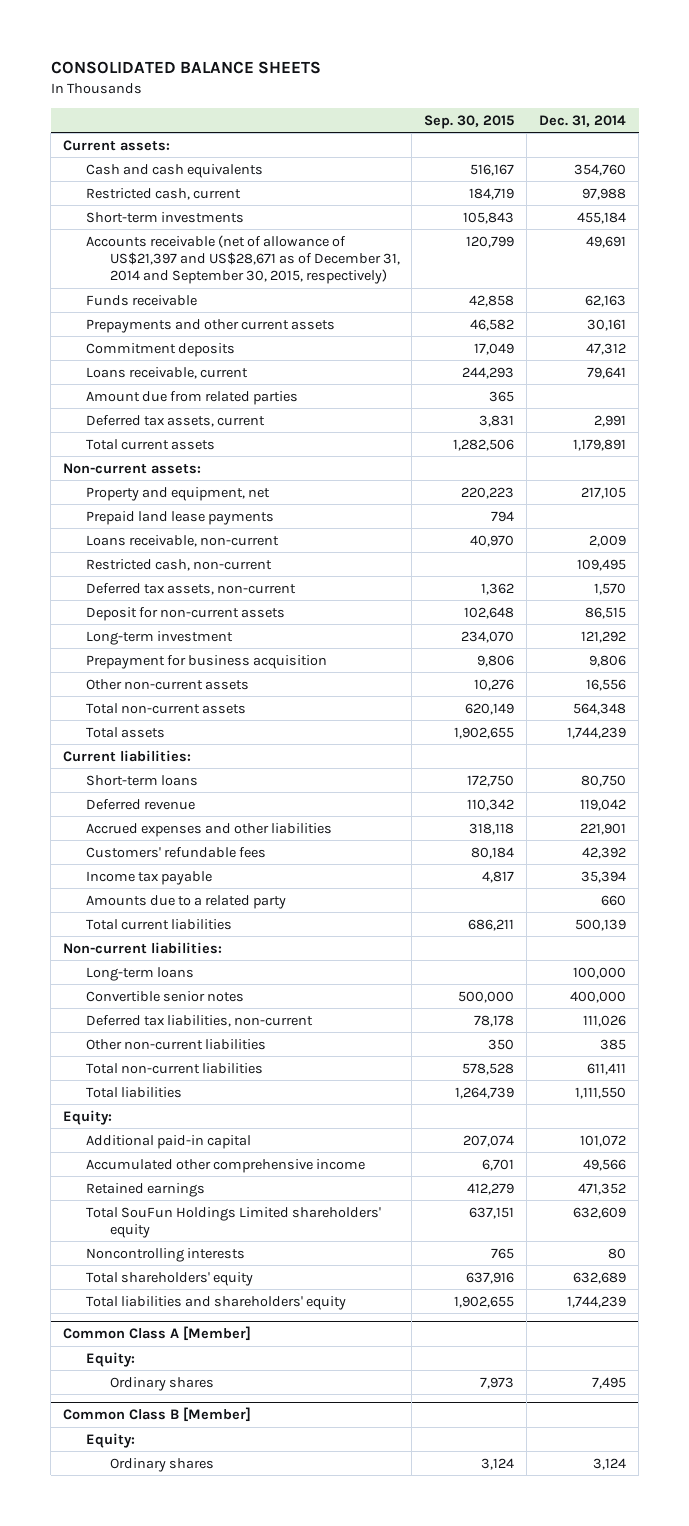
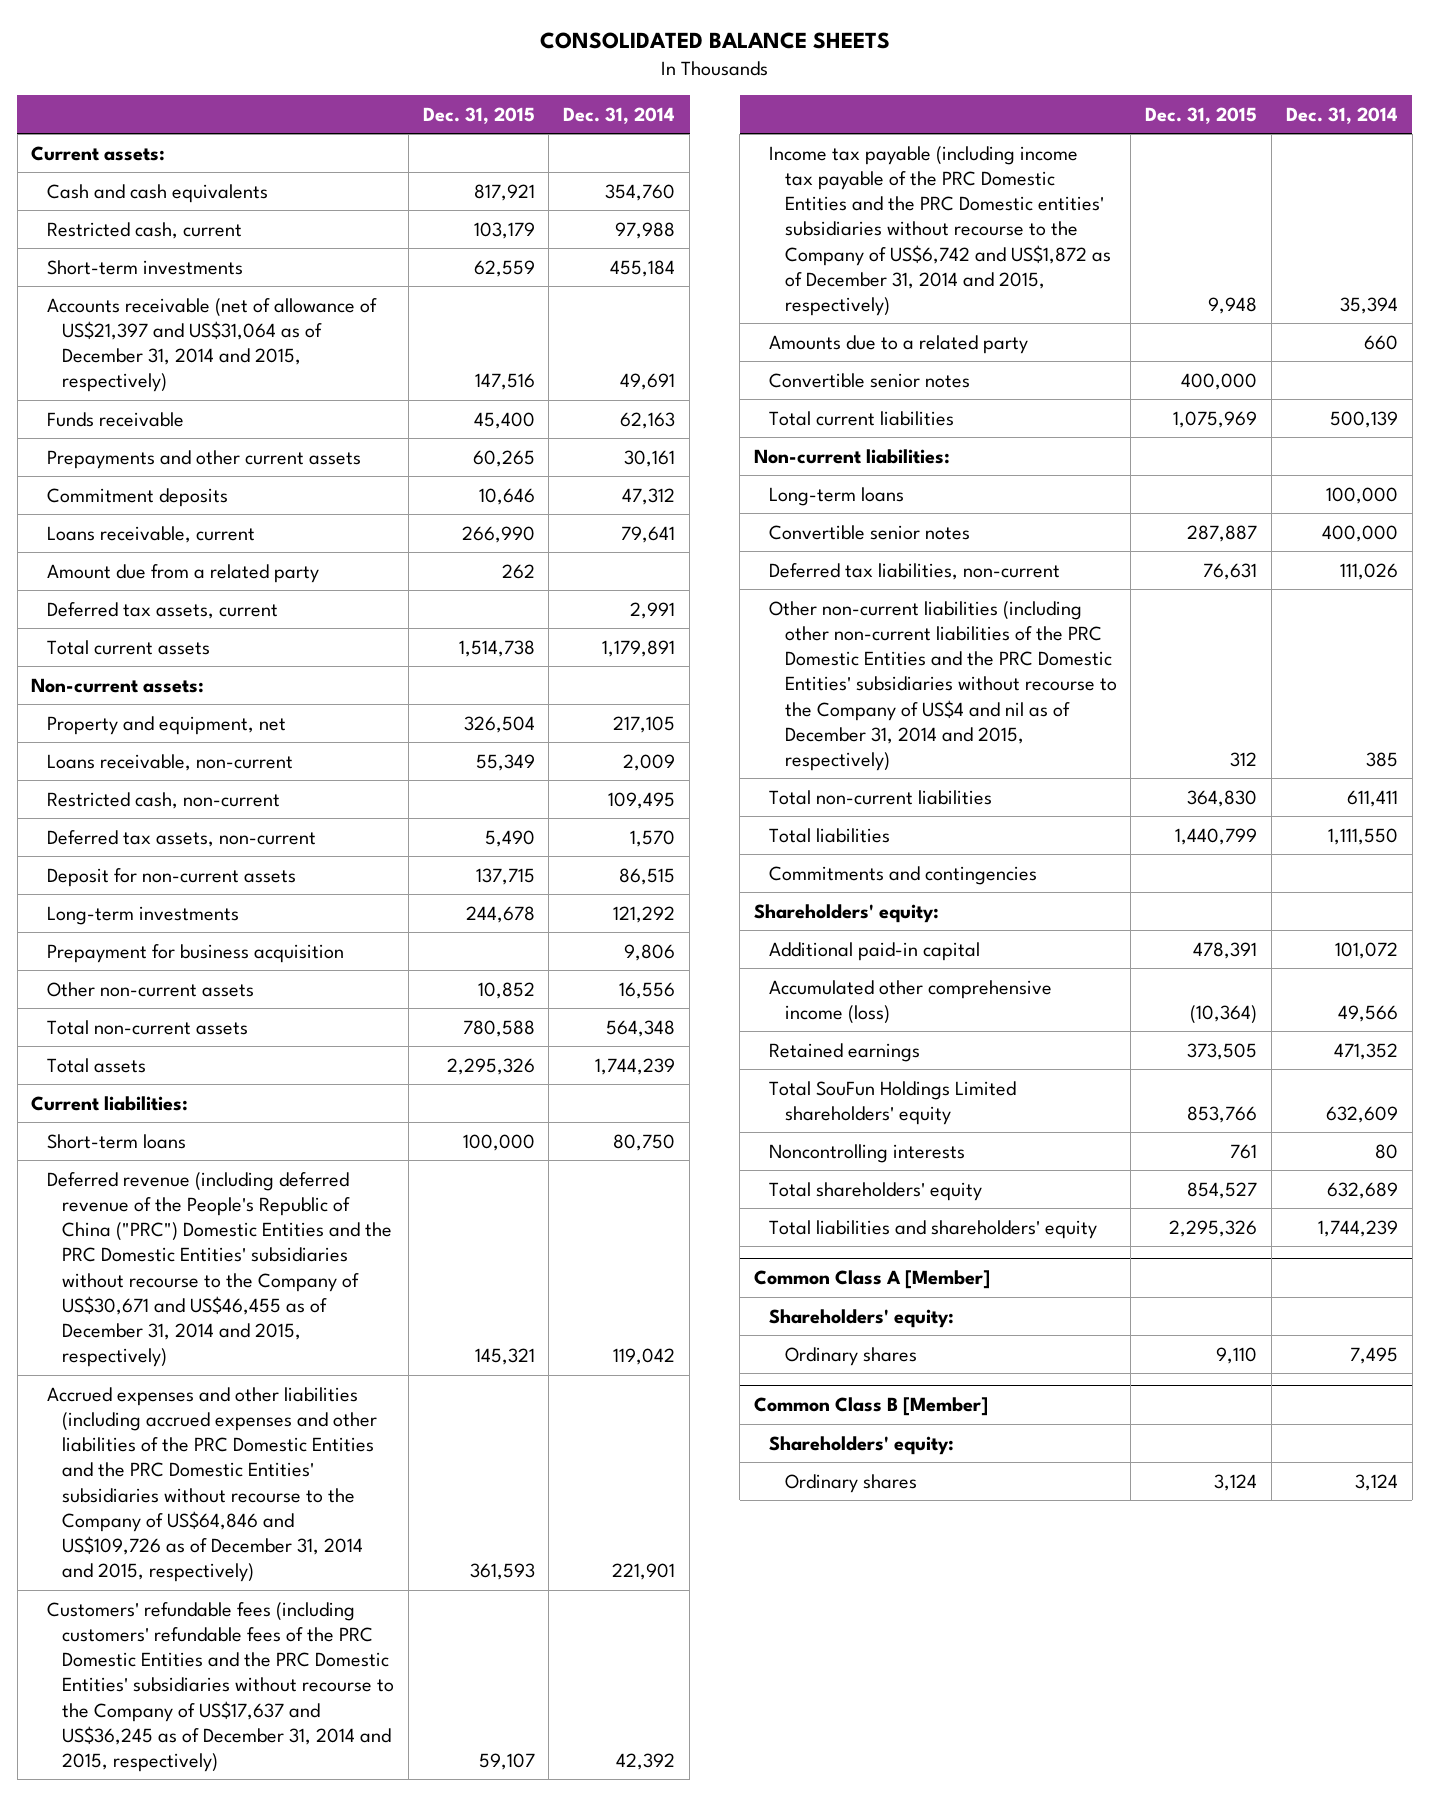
- | Sep. 30, 2015 | Dec. 31, 2014
+ | Dec. 31, 2015 | Dec. 31, 2014
- Accounts receivable (net of allowance of US$21,397 and US$28,671 as of December 31, 2014 and September 30, 2015, respectively) | 120,799 | 49,691
+ Accounts receivable (net of allowance of US$21,397 and US$31,064 as of December 31, 2014 and 2015, respectively) | 147,516 | 49,691
- Amount due from related parties | 365 |
+ Amount due from a related party | 262 |
- Prepaid land lease payments | 794 |
- Long-term investment | 234,070 | 121,292
+ Long-term investments | 244,678 | 121,292
- Deferred revenue | 110,342 | 119,042
- Accrued expenses and other liabilities | 318,118 | 221,901
- Customers' refundable fees | 80,184 | 42,392
- Income tax payable | 4,817 | 35,394
+ Deferred revenue (including deferred revenue of the People's Republic of China ("PRC") Domestic Entities and the PRC Domestic Entities' subsidiaries without recourse to the Company of US$30,671 and US$46,455 as of December 31, 2014 and 2015, respectively) | 145,321 | 119,042
+ Accrued expenses and other liabilities (including accrued expenses and other liabilities of the PRC Domestic Entities and the PRC Domestic Entities' subsidiaries without recourse to the Company of US$64,846 and US$109,726 as of December 31, 2014 and 2015, respectively) | 361,593 | 221,901
+ Customers' refundable fees (including customers' refundable fees of the PRC Domestic Entities and the PRC Domestic Entities' subsidiaries without recourse to the Company of US$17,637 and US$36,245 as of December 31, 2014 and 2015, respectively) | 59,107 | 42,392
+ Income tax payable (including income tax payable of the PRC Domestic Entities and the PRC Domestic entities' subsidiaries without recourse to the Company of US$6,742 and US$1,872 as of December 31, 2014 and 2015, respectively) | 9,948 | 35,394
+ Convertible senior notes | 400,000 |
- Other non-current liabilities | 350 | 385
+ Other non-current liabilities (including other non-current liabilities of the PRC Domestic Entities and the PRC Domestic Entities' subsidiaries without recourse to the Company of US$4 and nil as of December 31, 2014 and 2015, respectively) | 312 | 385
- Equity:
+ Commitments and contingencies
+ Shareholders' equity:
- Accumulated other comprehensive income | 6,701 | 49,566
+ Accumulated other comprehensive income (loss) | (10,364) | 49,566
@ Common Class A [Member]
- Equity:
+ Shareholders' equity:
@ Common Class B [Member]
- Equity:
+ Shareholders' equity:

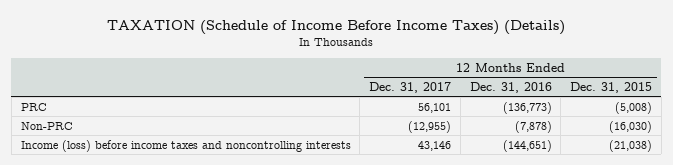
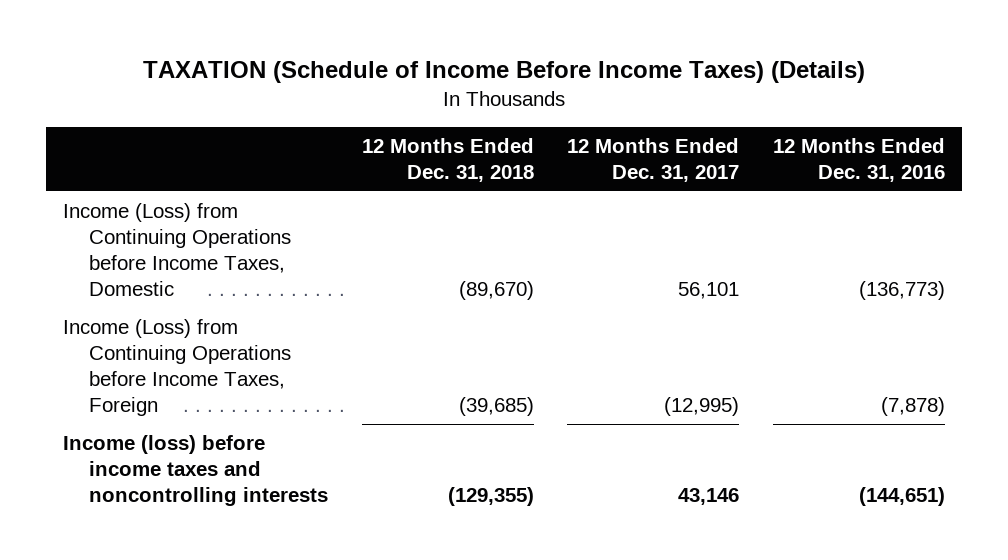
- | 12 Months Ended Dec. 31, 2017 | 12 Months Ended Dec. 31, 2016 | 12 Months Ended Dec. 31, 2015
+ | 12 Months Ended Dec. 31, 2018 | 12 Months Ended Dec. 31, 2017 | 12 Months Ended Dec. 31, 2016
- PRC | 56,101 | (136,773) | (5,008)
- Non-PRC | (12,955) | (7,878) | (16,030)
+ Income (Loss) from Continuing Operations before Income Taxes, Domestic | (89,670) | 56,101 | (136,773)
+ Income (Loss) from Continuing Operations before Income Taxes, Foreign | (39,685) | (12,995) | (7,878)

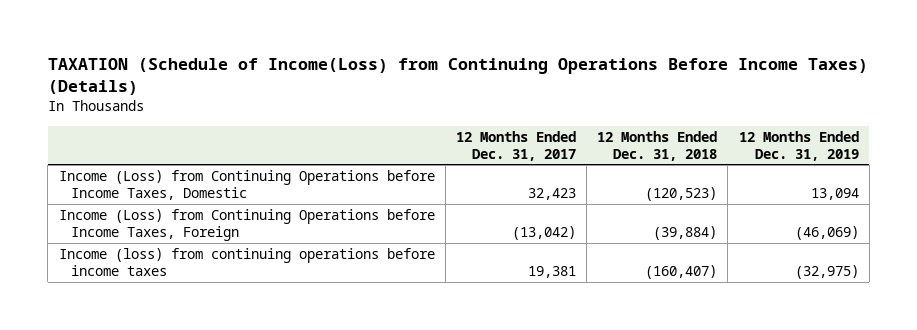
- TAXATION (Schedule of Income Before Income Taxes) (Details)
+ TAXATION (Schedule of Income(Loss) from Continuing Operations Before Income Taxes) (Details)
- | 12 Months Ended Dec. 31, 2018 | 12 Months Ended Dec. 31, 2017 | 12 Months Ended Dec. 31, 2016
+ | 12 Months Ended Dec. 31, 2017 | 12 Months Ended Dec. 31, 2018 | 12 Months Ended Dec. 31, 2019
- Income (Loss) from Continuing Operations before Income Taxes, Domestic | (89,670) | 56,101 | (136,773)
- Income (Loss) from Continuing Operations before Income Taxes, Foreign | (39,685) | (12,995) | (7,878)
- Income (loss) before income taxes and noncontrolling interests | (129,355) | 43,146 | (144,651)
+ Income (Loss) from Continuing Operations before Income Taxes, Domestic | 32,423 | (120,523) | 13,094
+ Income (Loss) from Continuing Operations before Income Taxes, Foreign | (13,042) | (39,884) | (46,069)
+ Income (loss) from continuing operations before income taxes | 19,381 | (160,407) | (32,975)

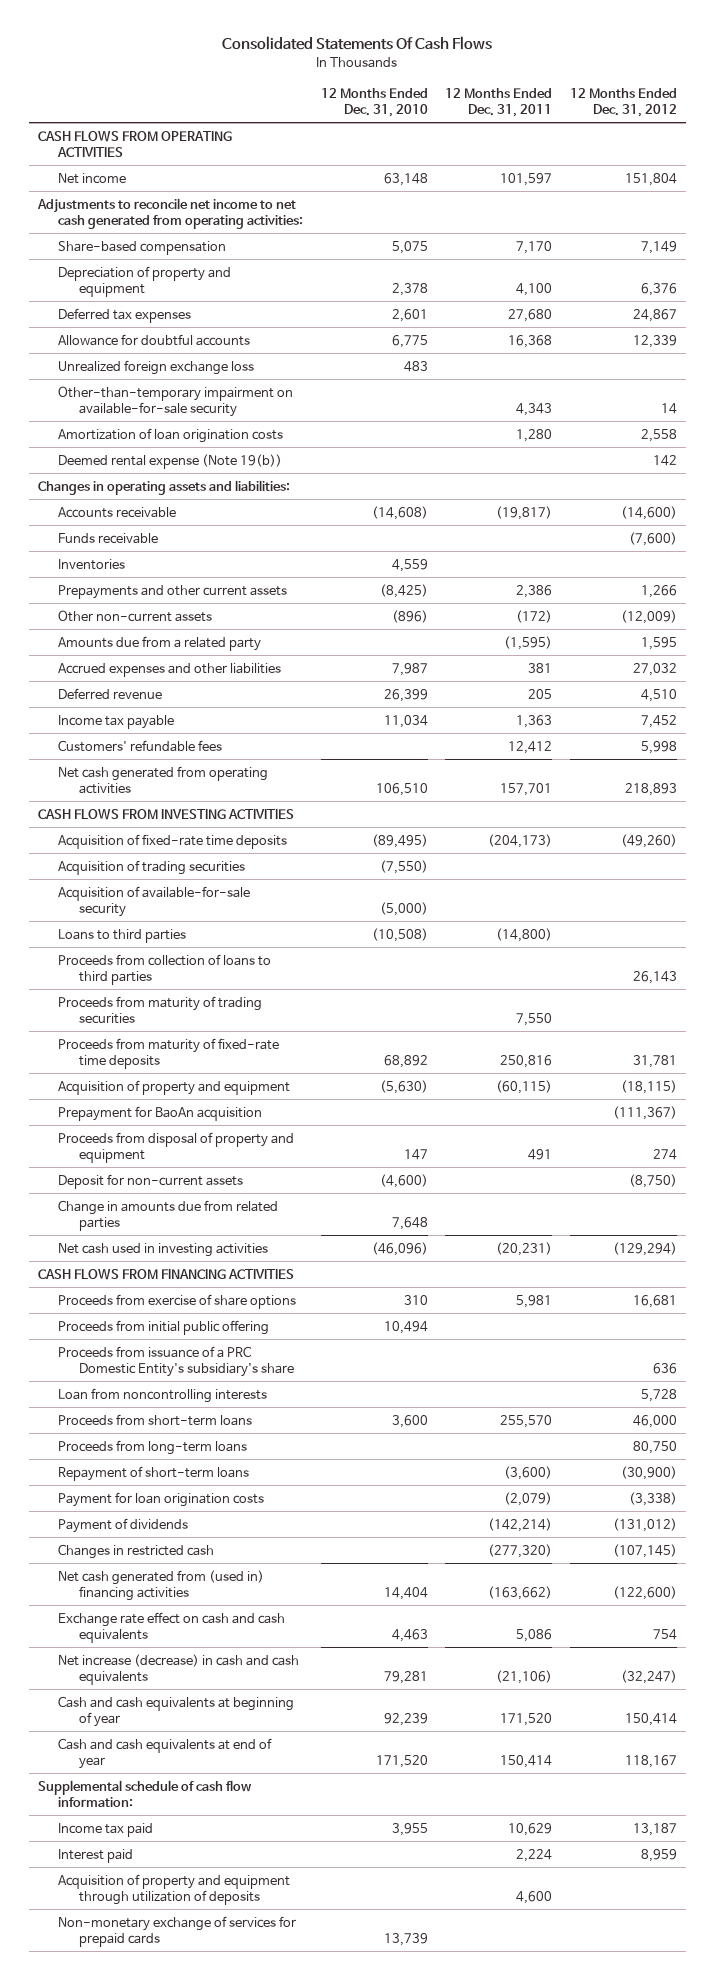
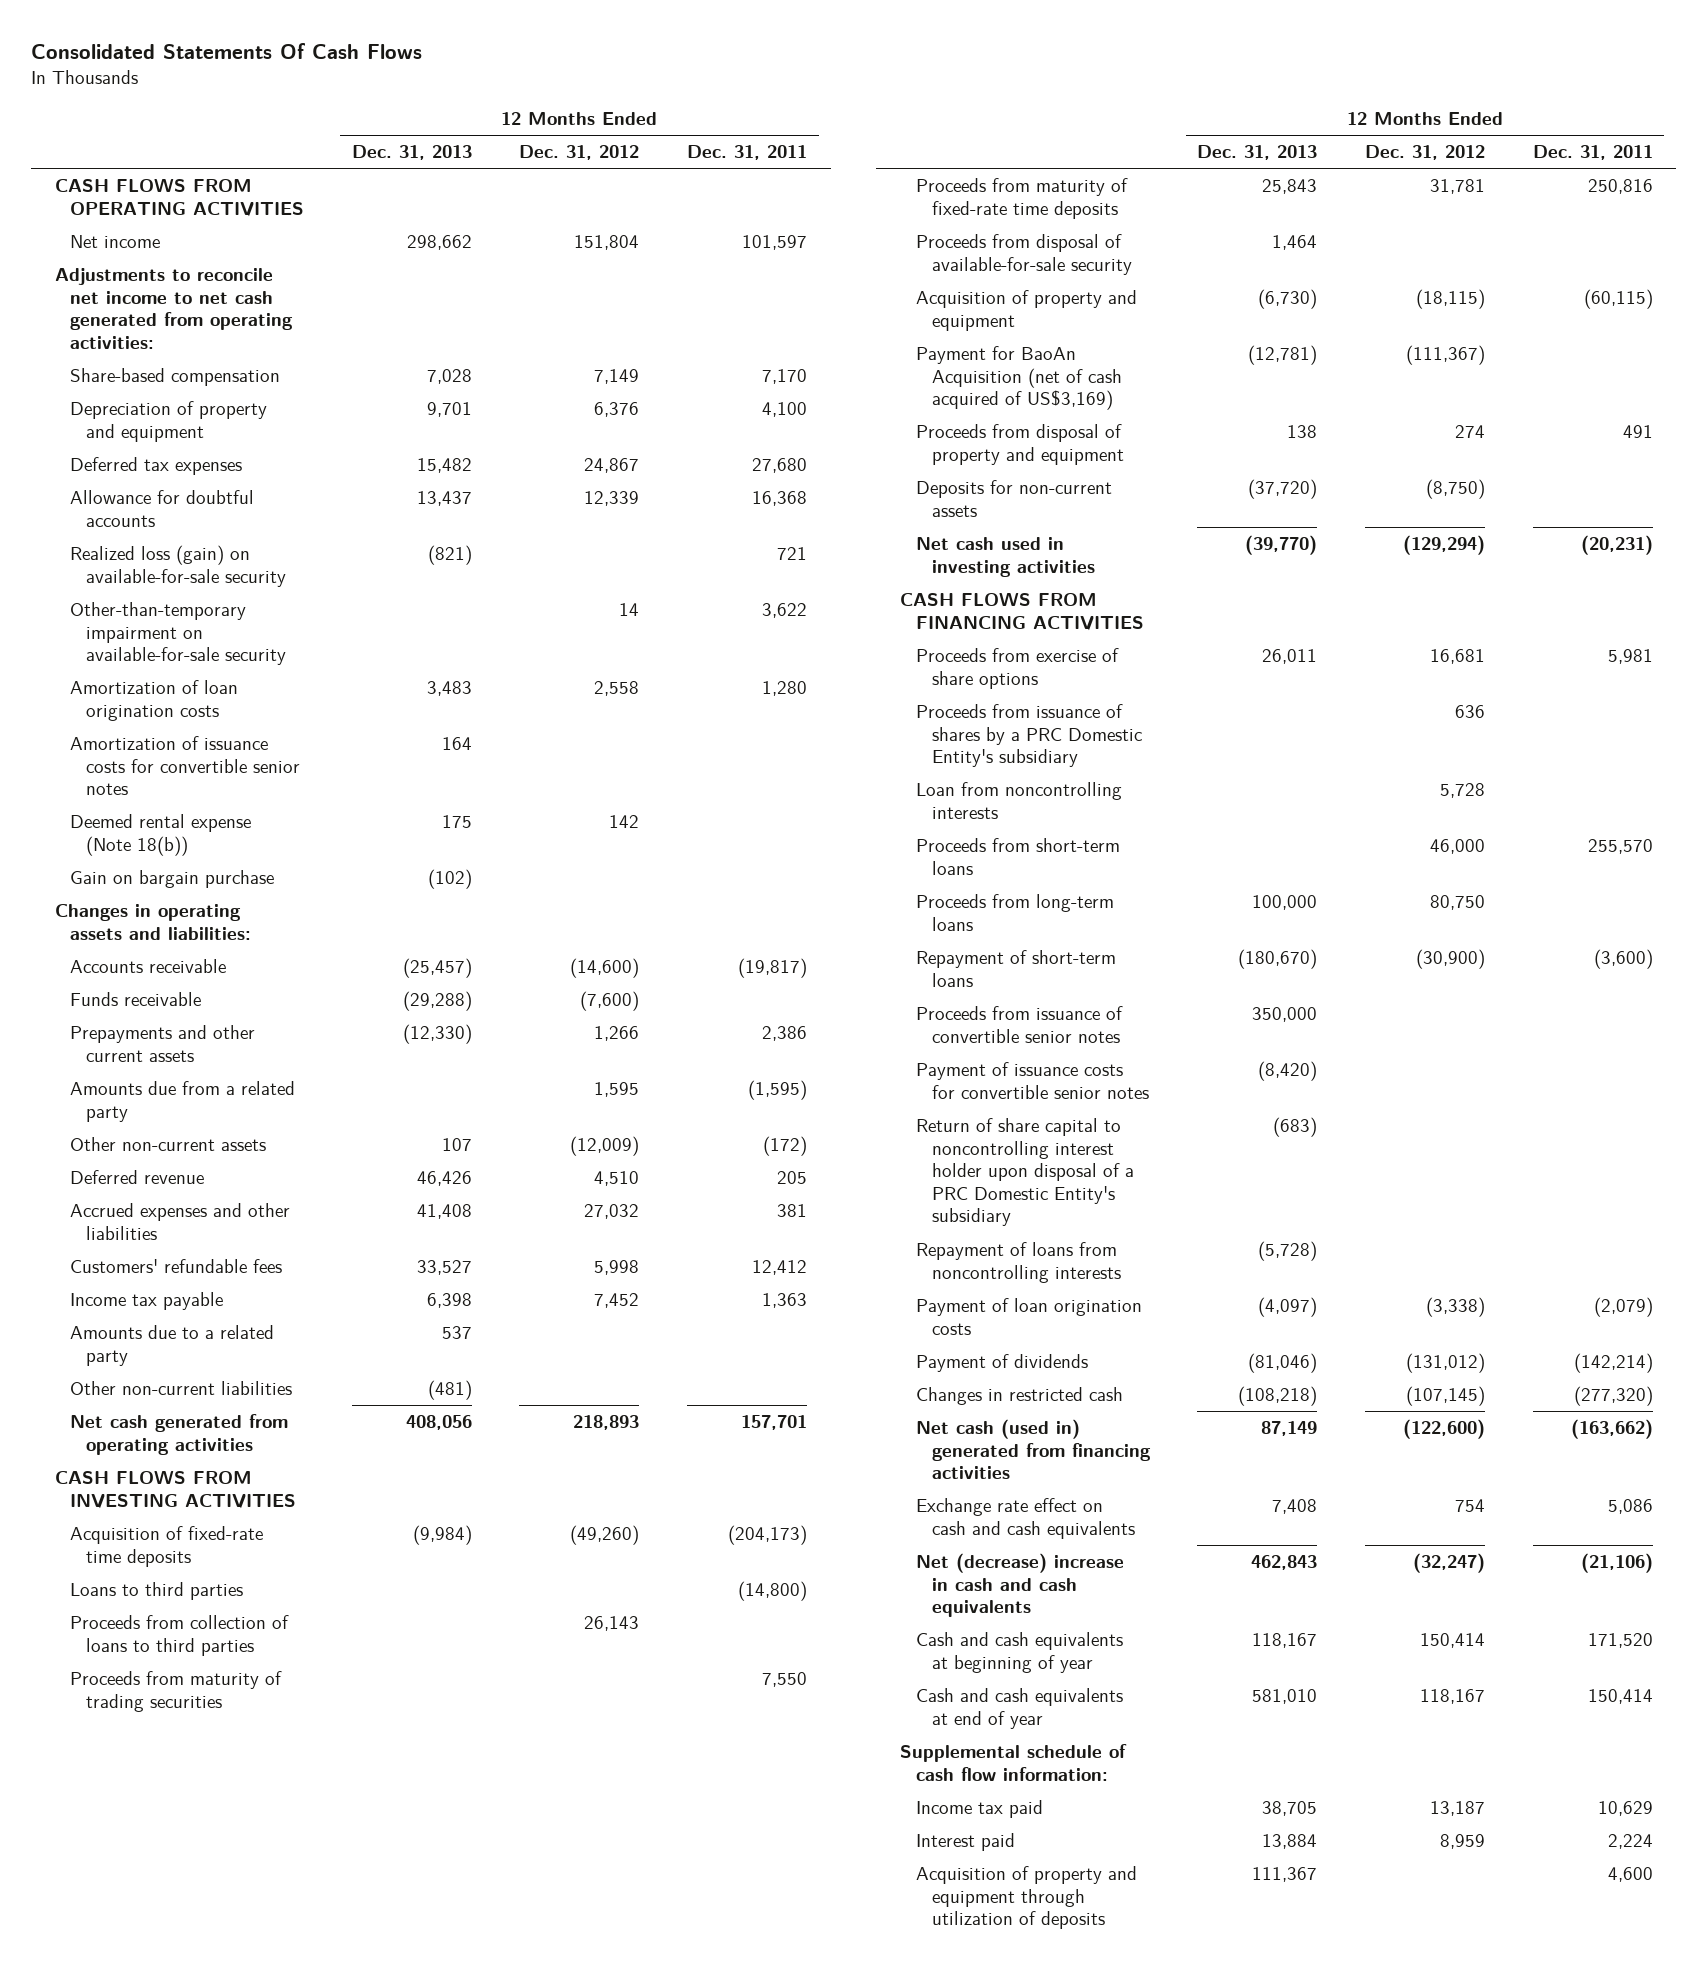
- | 12 Months Ended Dec. 31, 2010 | 12 Months Ended Dec. 31, 2011 | 12 Months Ended Dec. 31, 2012
+ | 12 Months Ended Dec. 31, 2013 | 12 Months Ended Dec. 31, 2012 | 12 Months Ended Dec. 31, 2011
- Unrealized foreign exchange loss | 483 | |
- Other-than-temporary impairment on available-for-sale security | | 4,343 | 14
+ Realized loss (gain) on available-for-sale security | (821) | | 721
+ Other-than-temporary impairment on available-for-sale security | | 14 | 3,622
- Deemed rental expense (Note 19(b)) | | | 142
+ Amortization of issuance costs for convertible senior notes | 164 | |
+ Deemed rental expense (Note 18(b)) | 175 | 142 |
+ Gain on bargain purchase | (102) | |
- Inventories | 4,559 | |
moved down: Other non-current assets | 107 | (12,009) | (172)
moved down: Accrued expenses and other liabilities | 41,408 | 27,032 | 381
moved down: Income tax payable | 6,398 | 7,452 | 1,363
+ Amounts due to a related party | 537 | |
+ Other non-current liabilities | (481) | |
- Acquisition of trading securities | (7,550) | |
- Acquisition of available-for-sale security | (5,000) | |
+ Proceeds from disposal of available-for-sale security | 1,464 | |
- Prepayment for BaoAn acquisition | | | (111,367)
+ Payment for BaoAn Acquisition (net of cash acquired of US$3,169) | (12,781) | (111,367) |
- Deposit for non-current assets | (4,600) | | (8,750)
- Change in amounts due from related parties | 7,648 | |
+ Deposits for non-current assets | (37,720) | (8,750) |
- Proceeds from initial public offering | 10,494 | |
- Proceeds from issuance of a PRC Domestic Entity's subsidiary's share | | | 636
+ Proceeds from issuance of shares by a PRC Domestic Entity's subsidiary | | 636 |
- Payment for loan origination costs | | (2,079) | (3,338)
+ Proceeds from issuance of convertible senior notes | 350,000 | |
+ Payment of issuance costs for convertible senior notes | (8,420) | |
+ Return of share capital to noncontrolling interest holder upon disposal of a PRC Domestic Entity's subsidiary | (683) | |
+ Repayment of loans from noncontrolling interests | (5,728) | |
+ Payment of loan origination costs | (4,097) | (3,338) | (2,079)
- Net cash generated from (used in) financing activities | 14,404 | (163,662) | (122,600)
+ Net cash (used in) generated from financing activities | 87,149 | (122,600) | (163,662)
- Net increase (decrease) in cash and cash equivalents | 79,281 | (21,106) | (32,247)
+ Net (decrease) increase in cash and cash equivalents | 462,843 | (32,247) | (21,106)
- Non-monetary exchange of services for prepaid cards | 13,739 | |

